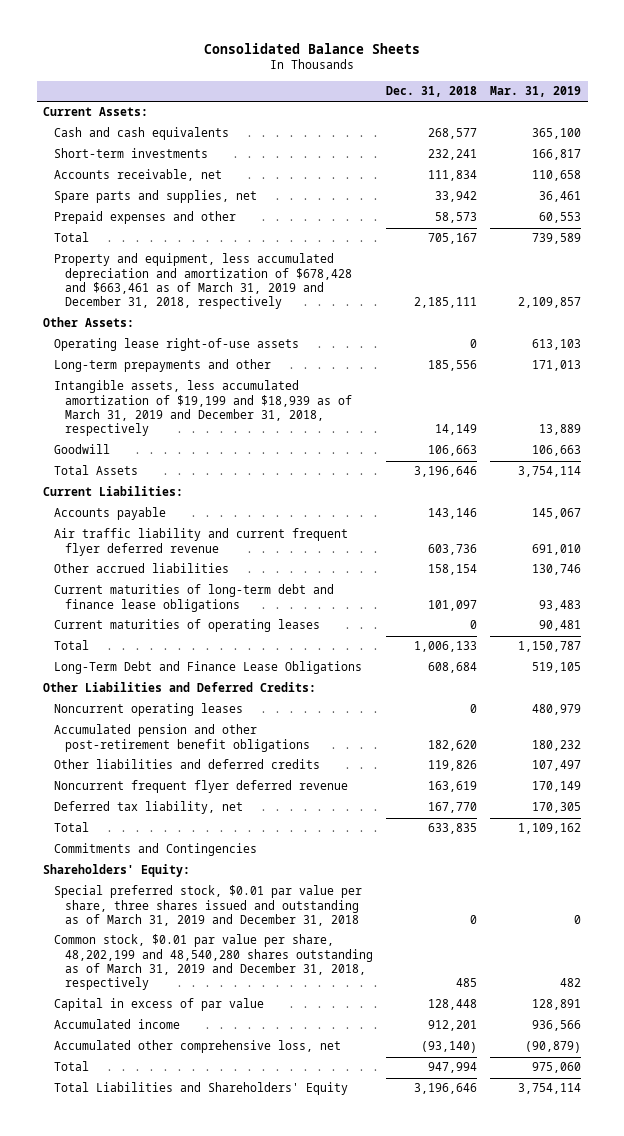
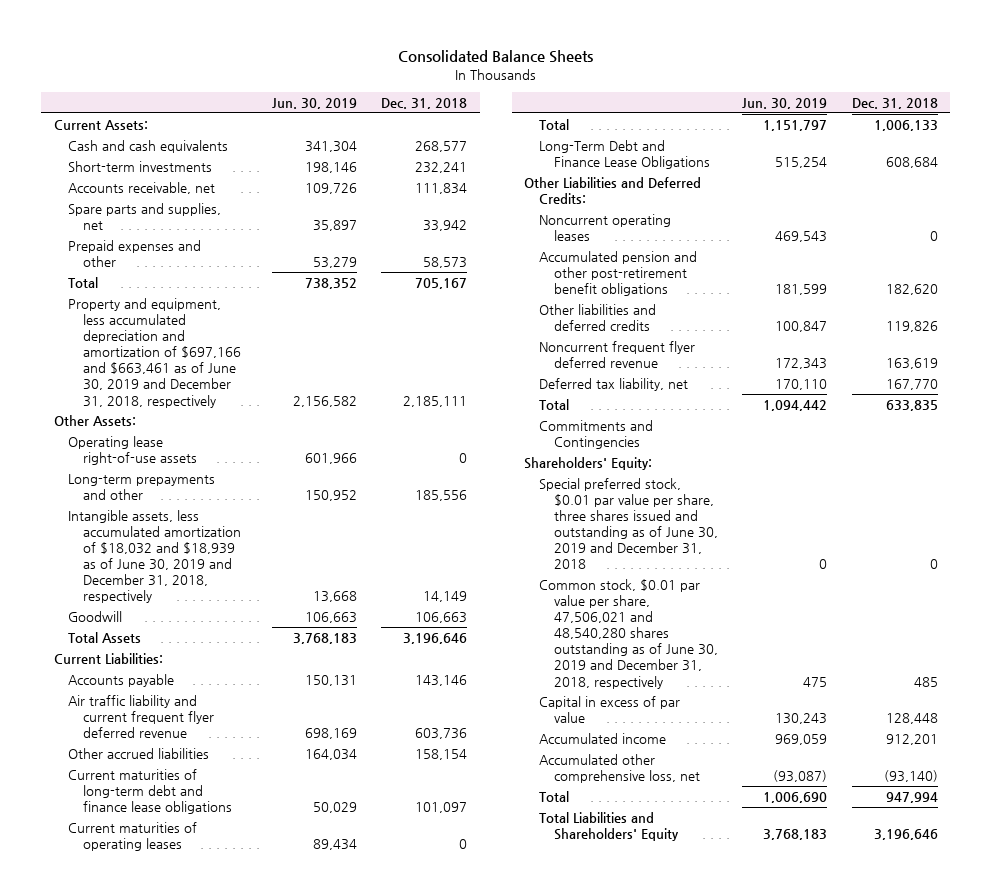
- | Dec. 31, 2018 | Mar. 31, 2019
+ | Jun. 30, 2019 | Dec. 31, 2018
- Property and equipment, less accumulated depreciation and amortization of $678,428 and $663,461 as of March 31, 2019 and December 31, 2018, respectively | 2,185,111 | 2,109,857
+ Property and equipment, less accumulated depreciation and amortization of $697,166 and $663,461 as of June 30, 2019 and December 31, 2018, respectively | 2,156,582 | 2,185,111
- Intangible assets, less accumulated amortization of $19,199 and $18,939 as of March 31, 2019 and December 31, 2018, respectively | 14,149 | 13,889
+ Intangible assets, less accumulated amortization of $18,032 and $18,939 as of June 30, 2019 and December 31, 2018, respectively | 13,668 | 14,149
- Special preferred stock, $0.01 par value per share, three shares issued and outstanding as of March 31, 2019 and December 31, 2018 | 0 | 0
- Common stock, $0.01 par value per share, 48,202,199 and 48,540,280 shares outstanding as of March 31, 2019 and December 31, 2018, respectively | 485 | 482
+ Special preferred stock, $0.01 par value per share, three shares issued and outstanding as of June 30, 2019 and December 31, 2018 | 0 | 0
+ Common stock, $0.01 par value per share, 47,506,021 and 48,540,280 shares outstanding as of June 30, 2019 and December 31, 2018, respectively | 475 | 485

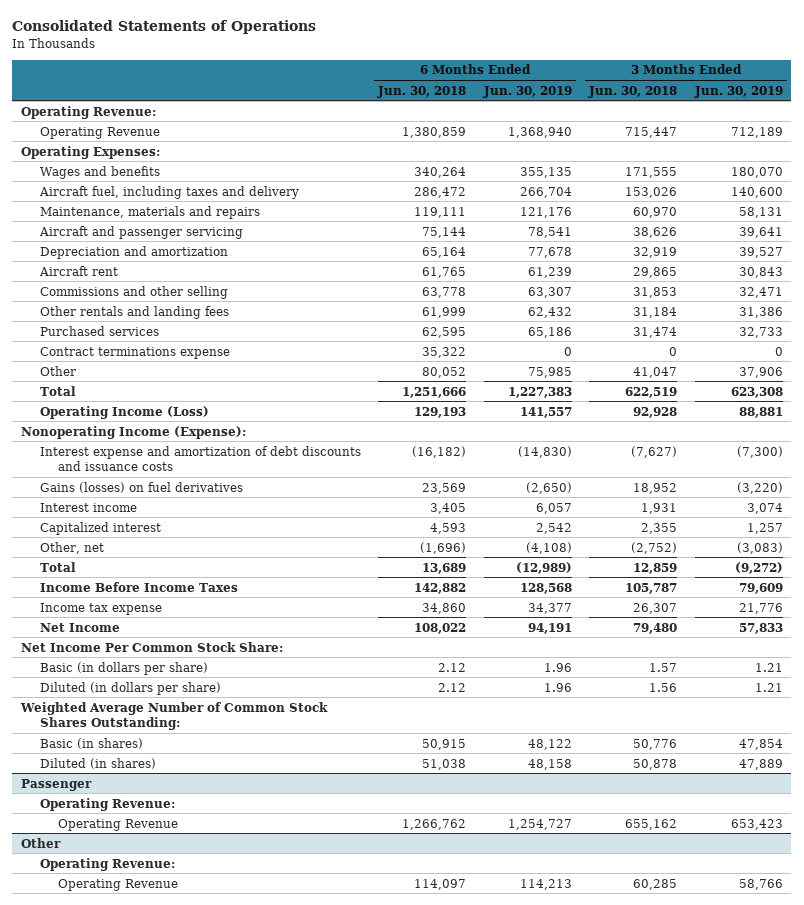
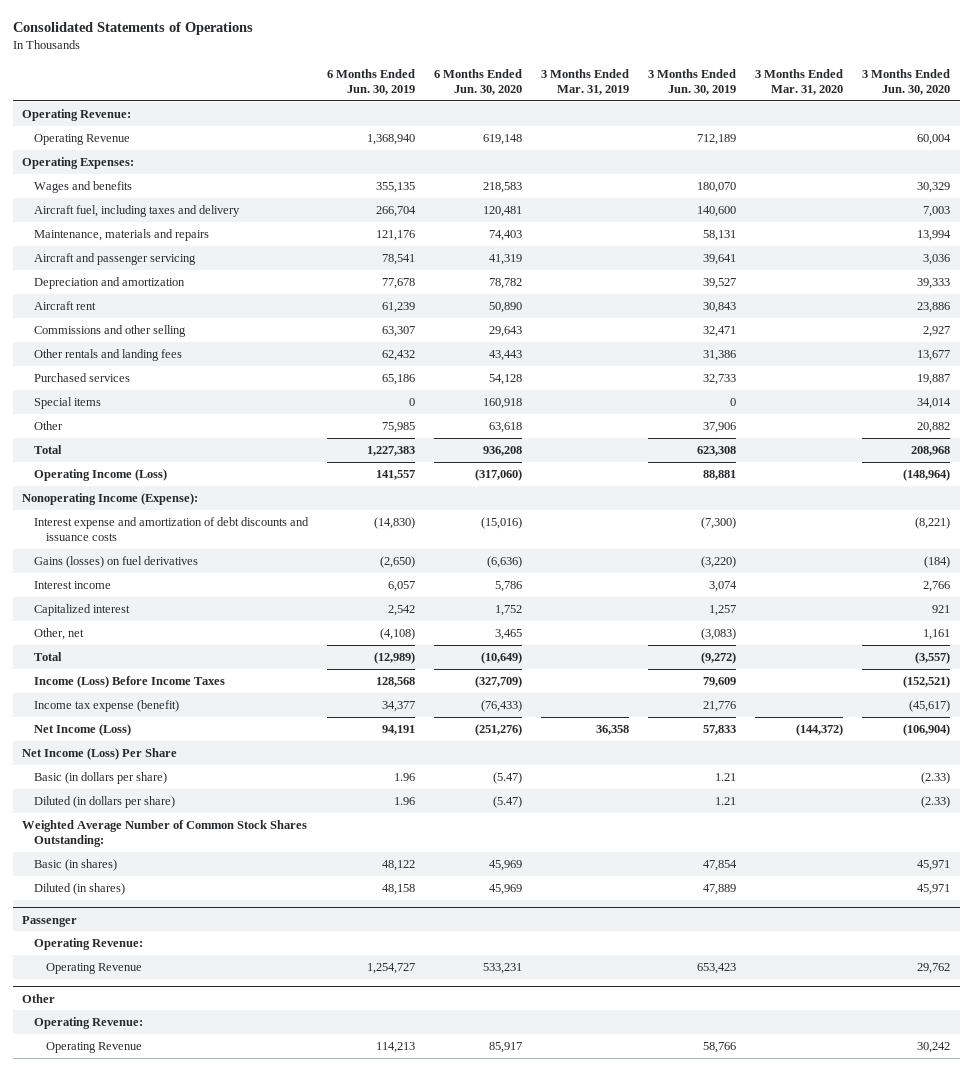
- | 6 Months Ended Jun. 30, 2018 | 6 Months Ended Jun. 30, 2019 | 3 Months Ended Jun. 30, 2018 | 3 Months Ended Jun. 30, 2019
+ | 6 Months Ended Jun. 30, 2019 | 6 Months Ended Jun. 30, 2020 | 3 Months Ended Mar. 31, 2019 | 3 Months Ended Jun. 30, 2019 | 3 Months Ended Mar. 31, 2020 | 3 Months Ended Jun. 30, 2020
- Contract terminations expense | 35,322 | 0 | 0 | 0
+ Special items | 0 | 160,918 | | 0 | | 34,014
- Income Before Income Taxes | 142,882 | 128,568 | 105,787 | 79,609
- Income tax expense | 34,860 | 34,377 | 26,307 | 21,776
- Net Income | 108,022 | 94,191 | 79,480 | 57,833
- Net Income Per Common Stock Share:
+ Income (Loss) Before Income Taxes | 128,568 | (327,709) | | 79,609 | | (152,521)
+ Income tax expense (benefit) | 34,377 | (76,433) | | 21,776 | | (45,617)
+ Net Income (Loss) | 94,191 | (251,276) | 36,358 | 57,833 | (144,372) | (106,904)
+ Net Income (Loss) Per Share

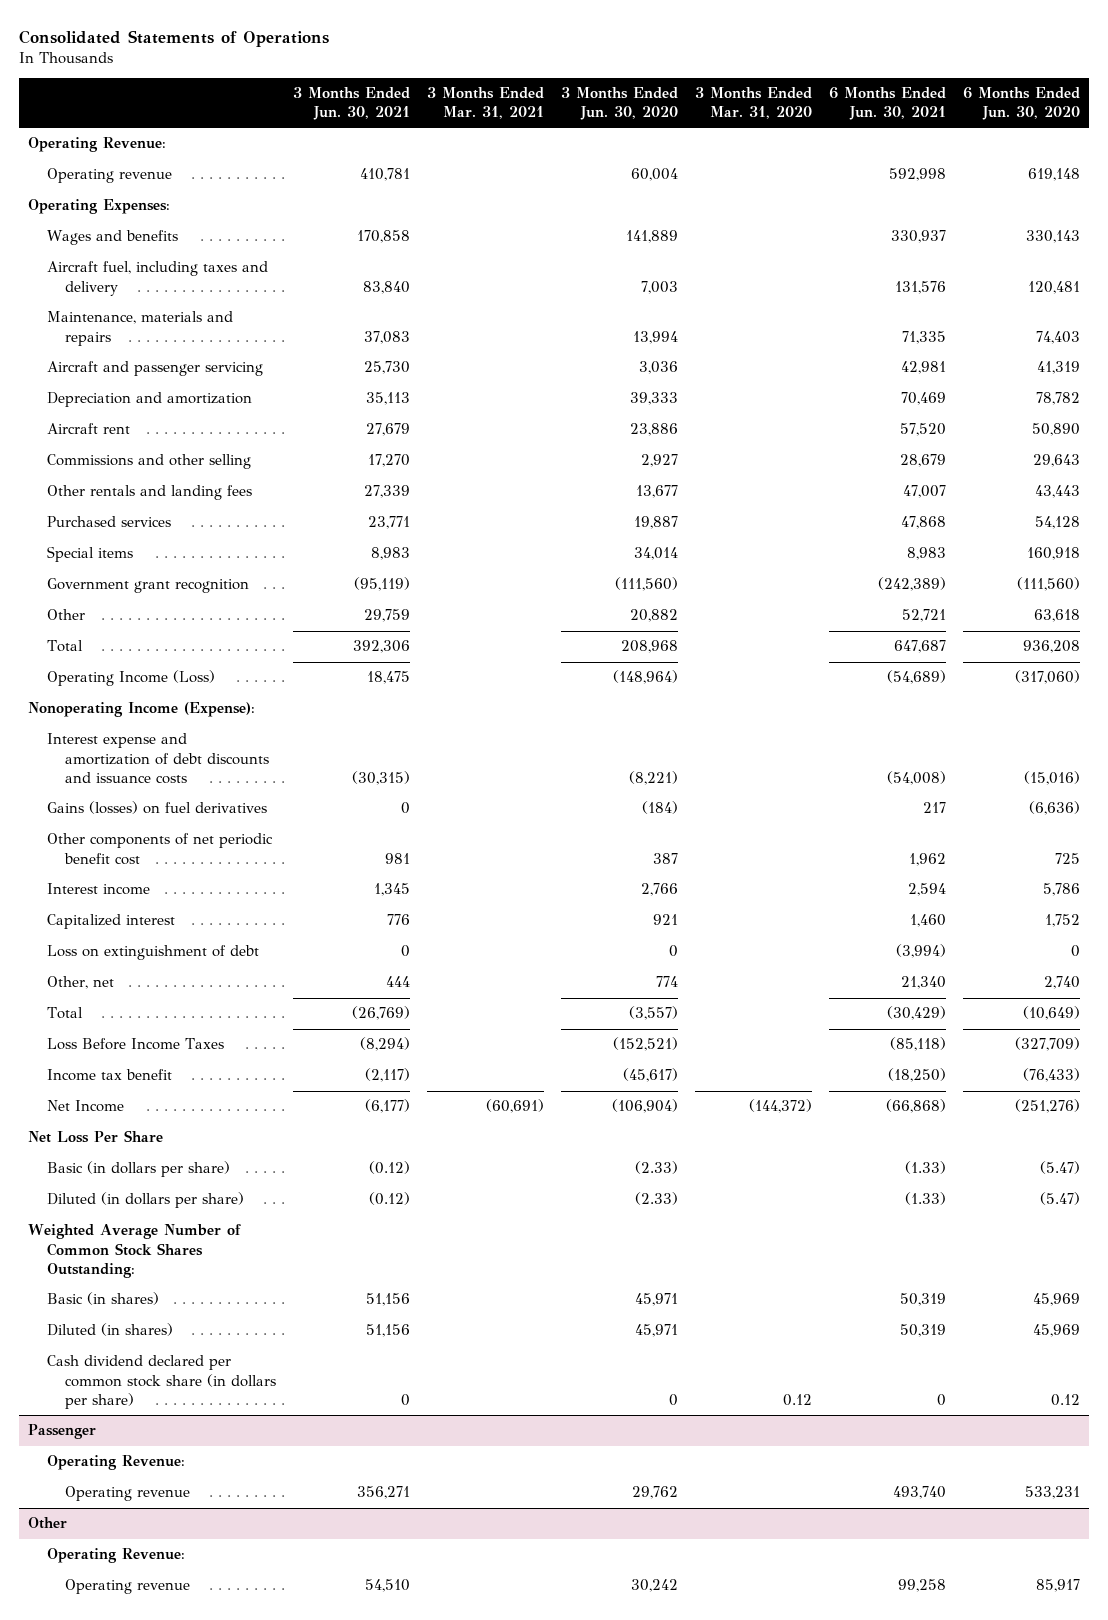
- | 6 Months Ended Jun. 30, 2019 | 6 Months Ended Jun. 30, 2020 | 3 Months Ended Mar. 31, 2019 | 3 Months Ended Jun. 30, 2019 | 3 Months Ended Mar. 31, 2020 | 3 Months Ended Jun. 30, 2020
+ | 3 Months Ended Jun. 30, 2021 | 3 Months Ended Mar. 31, 2021 | 3 Months Ended Jun. 30, 2020 | 3 Months Ended Mar. 31, 2020 | 6 Months Ended Jun. 30, 2021 | 6 Months Ended Jun. 30, 2020
- Operating Revenue | 1,368,940 | 619,148 | | 712,189 | | 60,004
+ Operating revenue | 410,781 | | 60,004 | | 592,998 | 619,148
- Wages and benefits | 355,135 | 218,583 | | 180,070 | | 30,329
+ Wages and benefits | 170,858 | | 141,889 | | 330,937 | 330,143
+ Government grant recognition | (95,119) | | (111,560) | | (242,389) | (111,560)
+ Other components of net periodic benefit cost | 981 | | 387 | | 1,962 | 725
- Other, net | (4,108) | 3,465 | | (3,083) | | 1,161
+ Loss on extinguishment of debt | 0 | | 0 | | (3,994) | 0
+ Other, net | 444 | | 774 | | 21,340 | 2,740
- Income (Loss) Before Income Taxes | 128,568 | (327,709) | | 79,609 | | (152,521)
- Income tax expense (benefit) | 34,377 | (76,433) | | 21,776 | | (45,617)
- Net Income (Loss) | 94,191 | (251,276) | 36,358 | 57,833 | (144,372) | (106,904)
- Net Income (Loss) Per Share
+ Loss Before Income Taxes | (8,294) | | (152,521) | | (85,118) | (327,709)
+ Income tax benefit | (2,117) | | (45,617) | | (18,250) | (76,433)
+ Net Income | (6,177) | (60,691) | (106,904) | (144,372) | (66,868) | (251,276)
+ Net Loss Per Share
+ Cash dividend declared per common stock share (in dollars per share) | 0 | | 0 | 0.12 | 0 | 0.12
@ Passenger
- Operating Revenue | 1,254,727 | 533,231 | | 653,423 | | 29,762
+ Operating revenue | 356,271 | | 29,762 | | 493,740 | 533,231
@ Other
- Operating Revenue | 114,213 | 85,917 | | 58,766 | | 30,242
+ Operating revenue | 54,510 | | 30,242 | | 99,258 | 85,917

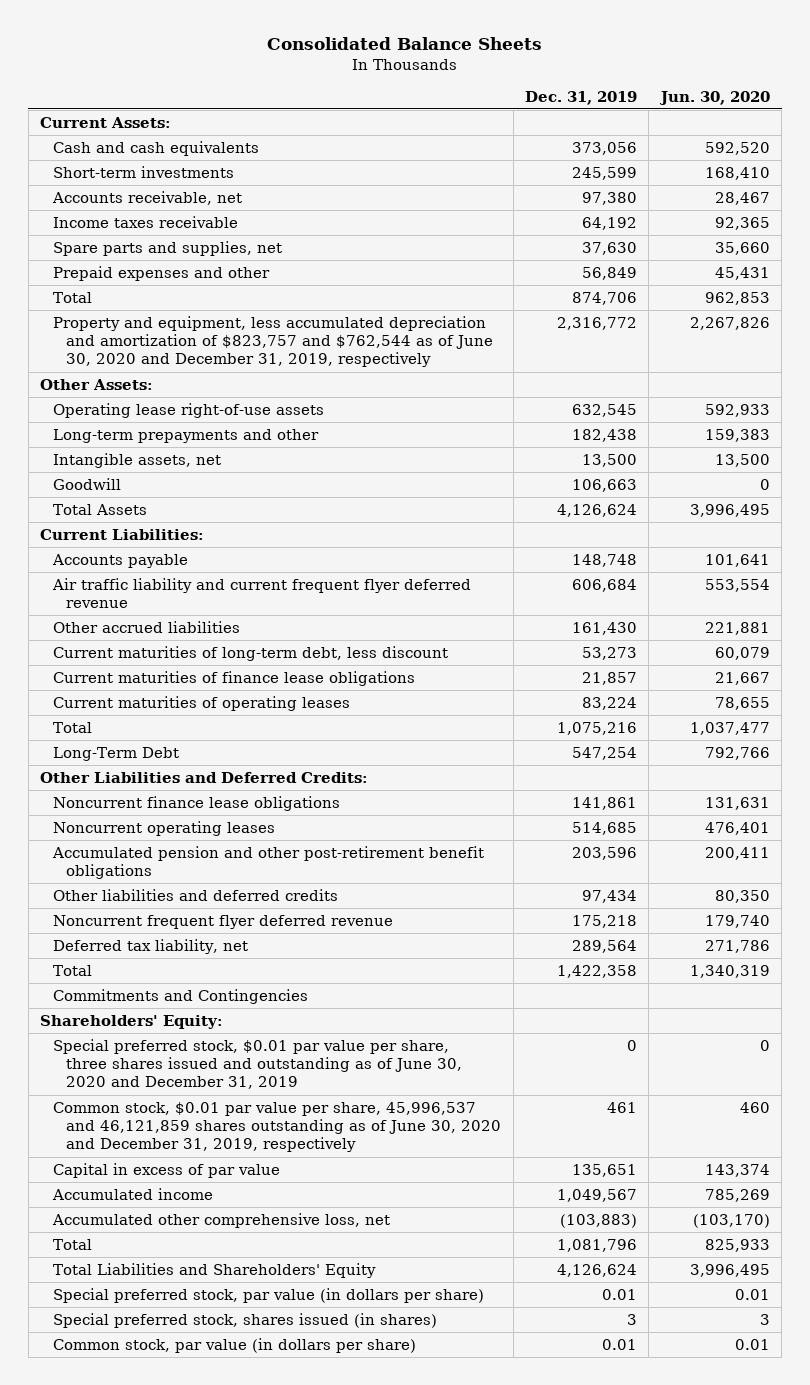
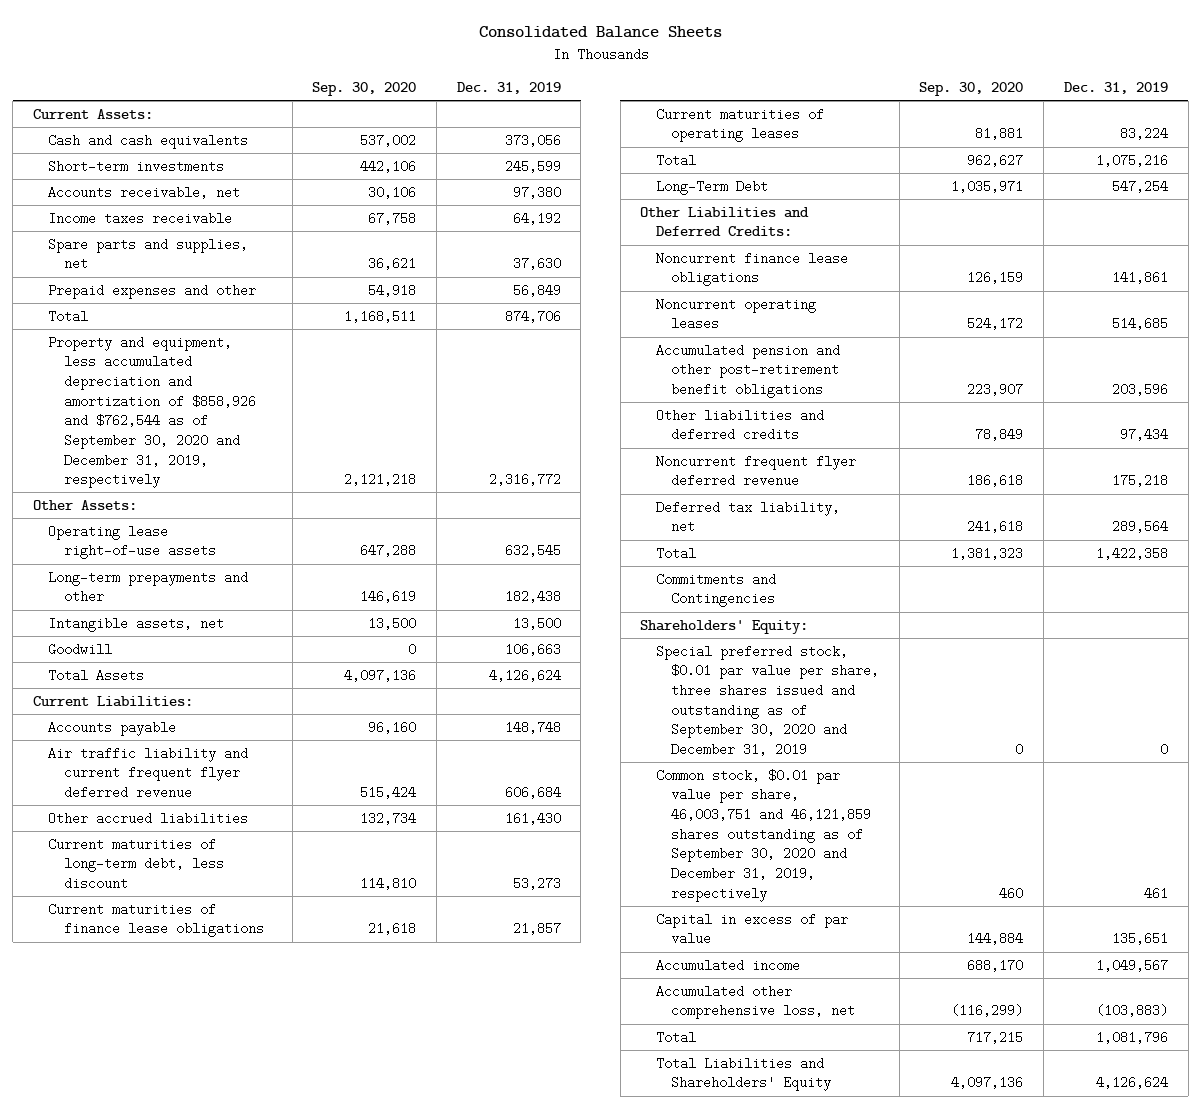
- | Dec. 31, 2019 | Jun. 30, 2020
+ | Sep. 30, 2020 | Dec. 31, 2019
- Property and equipment, less accumulated depreciation and amortization of $823,757 and $762,544 as of June 30, 2020 and December 31, 2019, respectively | 2,316,772 | 2,267,826
+ Property and equipment, less accumulated depreciation and amortization of $858,926 and $762,544 as of September 30, 2020 and December 31, 2019, respectively | 2,121,218 | 2,316,772
- Special preferred stock, $0.01 par value per share, three shares issued and outstanding as of June 30, 2020 and December 31, 2019 | 0 | 0
- Common stock, $0.01 par value per share, 45,996,537 and 46,121,859 shares outstanding as of June 30, 2020 and December 31, 2019, respectively | 461 | 460
+ Special preferred stock, $0.01 par value per share, three shares issued and outstanding as of September 30, 2020 and December 31, 2019 | 0 | 0
+ Common stock, $0.01 par value per share, 46,003,751 and 46,121,859 shares outstanding as of September 30, 2020 and December 31, 2019, respectively | 460 | 461
- Special preferred stock, par value (in dollars per share) | 0.01 | 0.01
- Special preferred stock, shares issued (in shares) | 3 | 3
- Common stock, par value (in dollars per share) | 0.01 | 0.01

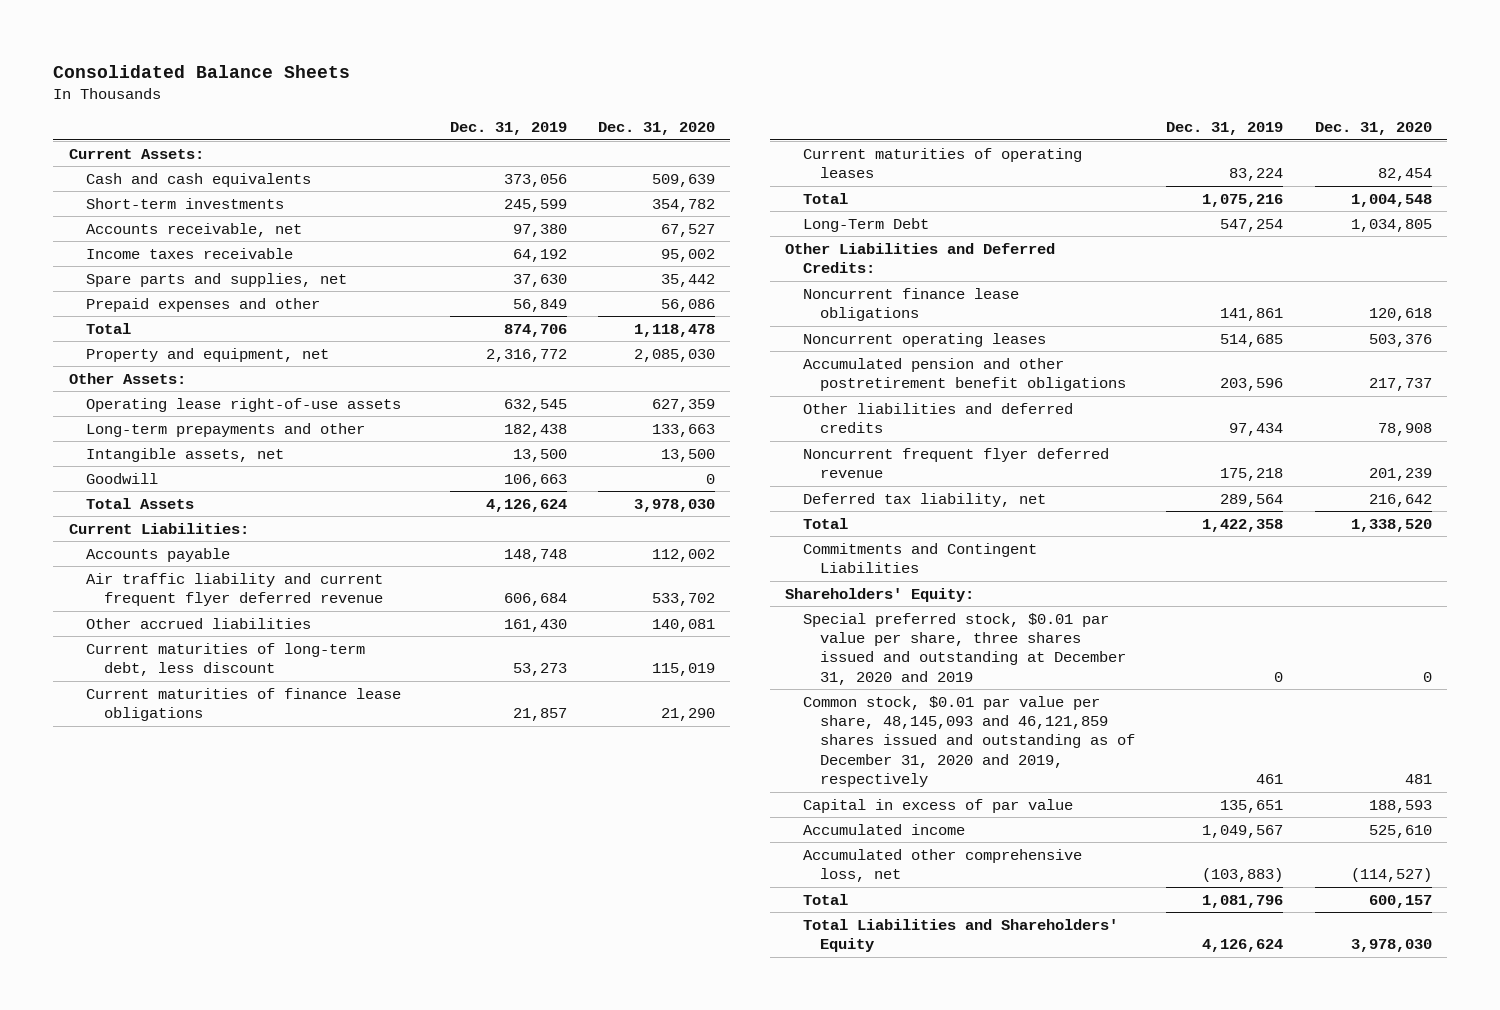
- | Sep. 30, 2020 | Dec. 31, 2019
+ | Dec. 31, 2019 | Dec. 31, 2020
- Property and equipment, less accumulated depreciation and amortization of $858,926 and $762,544 as of September 30, 2020 and December 31, 2019, respectively | 2,121,218 | 2,316,772
+ Property and equipment, net | 2,316,772 | 2,085,030
- Accumulated pension and other post-retirement benefit obligations | 223,907 | 203,596
+ Accumulated pension and other postretirement benefit obligations | 203,596 | 217,737
- Commitments and Contingencies
+ Commitments and Contingent Liabilities
- Special preferred stock, $0.01 par value per share, three shares issued and outstanding as of September 30, 2020 and December 31, 2019 | 0 | 0
- Common stock, $0.01 par value per share, 46,003,751 and 46,121,859 shares outstanding as of September 30, 2020 and December 31, 2019, respectively | 460 | 461
+ Special preferred stock, $0.01 par value per share, three shares issued and outstanding at December 31, 2020 and 2019 | 0 | 0
+ Common stock, $0.01 par value per share, 48,145,093 and 46,121,859 shares issued and outstanding as of December 31, 2020 and 2019, respectively | 461 | 481

